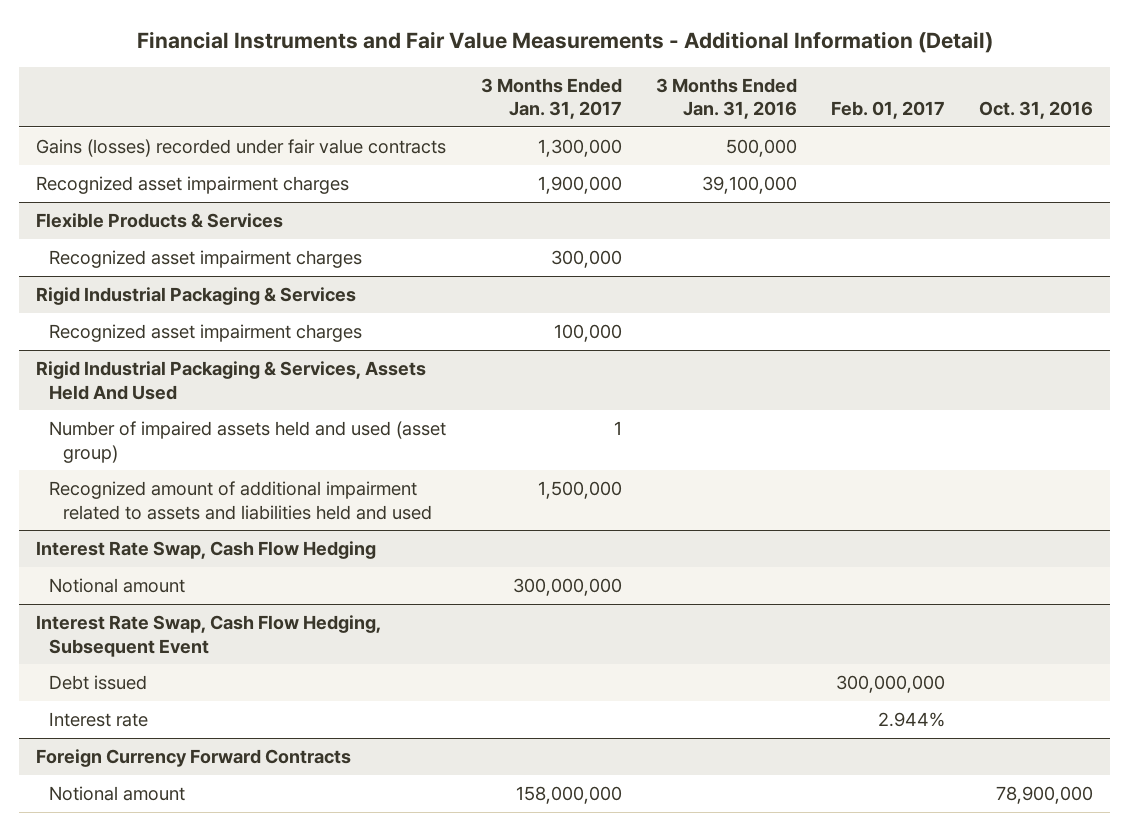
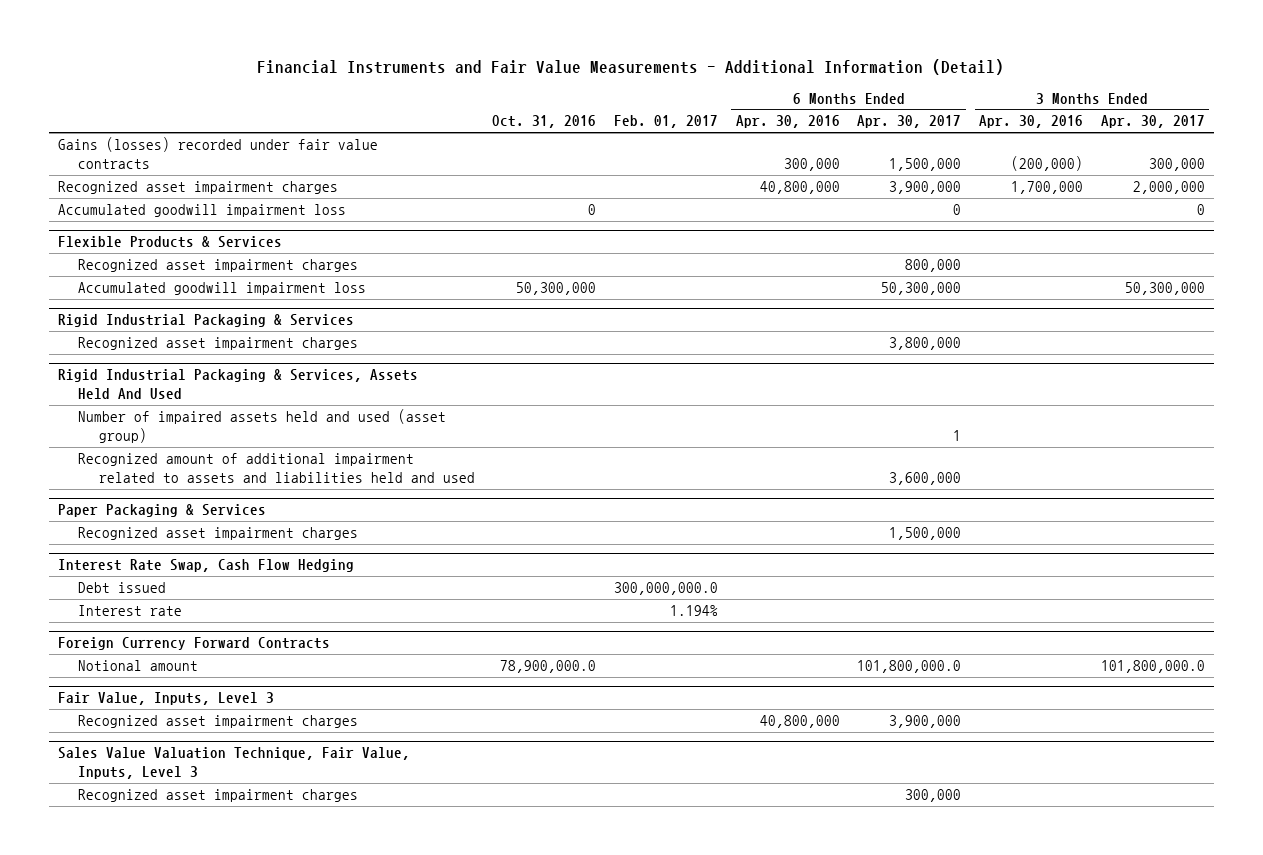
- | 3 Months Ended Jan. 31, 2017 | 3 Months Ended Jan. 31, 2016 | Feb. 01, 2017 | Oct. 31, 2016
+ | Oct. 31, 2016 | Feb. 01, 2017 | 6 Months Ended Apr. 30, 2016 | 6 Months Ended Apr. 30, 2017 | 3 Months Ended Apr. 30, 2016 | 3 Months Ended Apr. 30, 2017
+ Accumulated goodwill impairment loss | 0 | | | 0 | | 0
@ Flexible Products & Services
+ Accumulated goodwill impairment loss | 50,300,000 | | | 50,300,000 | | 50,300,000
+ Paper Packaging & Services
+ Recognized asset impairment charges | | | | 1,500,000 | |
@ Interest Rate Swap, Cash Flow Hedging
- Notional amount | 300,000,000 | | |
- Interest Rate Swap, Cash Flow Hedging, Subsequent Event
- Debt issued | | | 300,000,000 |
- Interest rate | | | 2.944% |
@ Interest Rate Swap, Cash Flow Hedging
+ Debt issued | | 300,000,000.0 | | | |
+ Interest rate | | 1.194% | | | |
@ Foreign Currency Forward Contracts
- Notional amount | 158,000,000 | | | 78,900,000
+ Notional amount | 78,900,000.0 | | | 101,800,000.0 | | 101,800,000.0
+ Fair Value, Inputs, Level 3
+ Recognized asset impairment charges | | | 40,800,000 | 3,900,000 | |
+ Sales Value Valuation Technique, Fair Value, Inputs, Level 3
+ Recognized asset impairment charges | | | | 300,000 | |

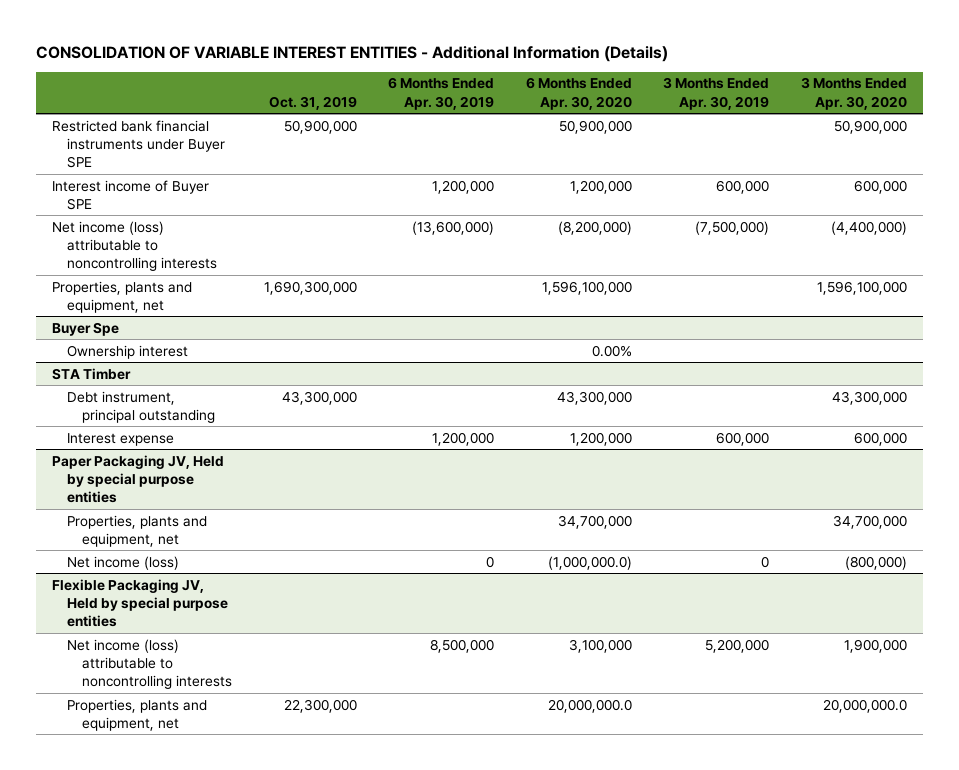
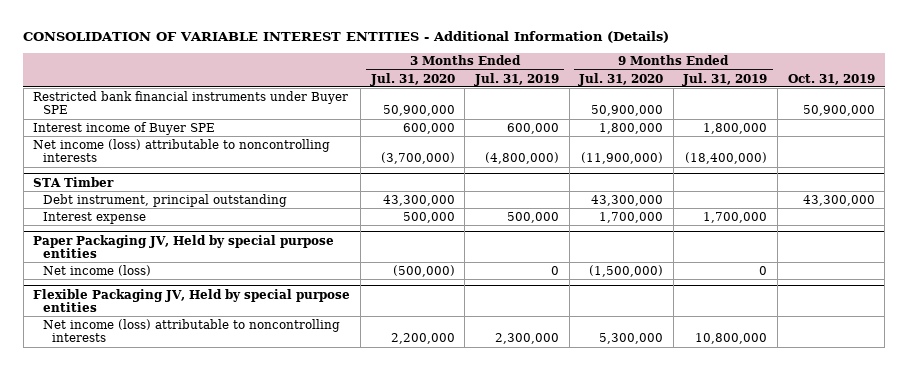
- | Oct. 31, 2019 | 6 Months Ended Apr. 30, 2019 | 6 Months Ended Apr. 30, 2020 | 3 Months Ended Apr. 30, 2019 | 3 Months Ended Apr. 30, 2020
+ | 3 Months Ended Jul. 31, 2020 | 3 Months Ended Jul. 31, 2019 | 9 Months Ended Jul. 31, 2020 | 9 Months Ended Jul. 31, 2019 | Oct. 31, 2019
- Properties, plants and equipment, net | 1,690,300,000 | | 1,596,100,000 | | 1,596,100,000
- Buyer Spe
- Ownership interest | | | 0.00% | |
@ Paper Packaging JV, Held by special purpose entities
- Properties, plants and equipment, net | | | 34,700,000 | | 34,700,000
@ Flexible Packaging JV, Held by special purpose entities
- Properties, plants and equipment, net | 22,300,000 | | 20,000,000.0 | | 20,000,000.0

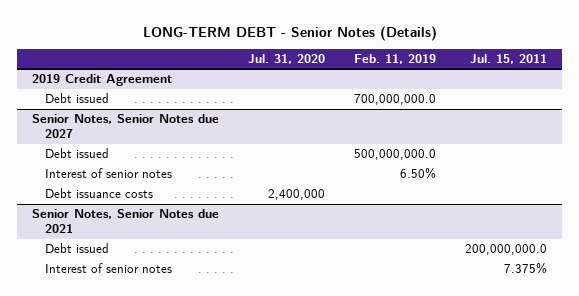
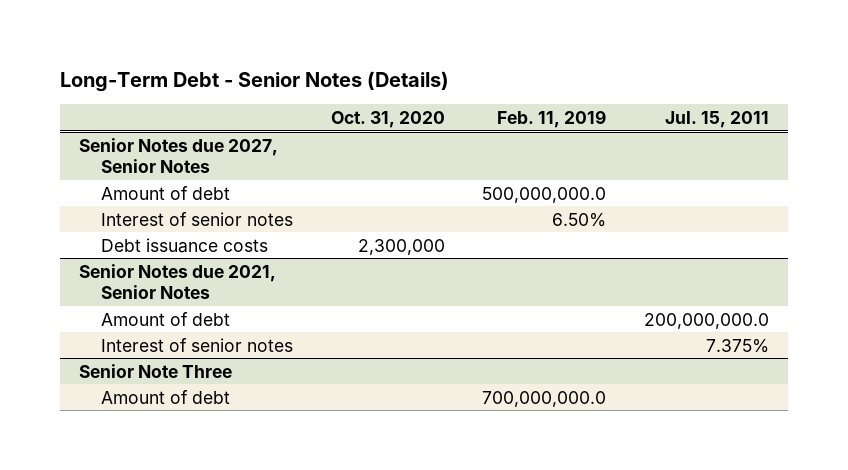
- LONG-TERM DEBT - Senior Notes (Details)
+ Long-Term Debt - Senior Notes (Details)
- | Jul. 31, 2020 | Feb. 11, 2019 | Jul. 15, 2011
+ | Oct. 31, 2020 | Feb. 11, 2019 | Jul. 15, 2011
- 2019 Credit Agreement
- Debt issued | | 700,000,000.0 |
- Senior Notes, Senior Notes due 2027
- Debt issued | | 500,000,000.0 |
+ Senior Notes due 2027, Senior Notes
+ Amount of debt | | 500,000,000.0 |
- Senior Notes, Senior Notes due 2021
- Debt issued | | | 200,000,000.0
+ Senior Notes due 2021, Senior Notes
+ Amount of debt | | | 200,000,000.0
+ Senior Note Three
+ Amount of debt | | 700,000,000.0 |

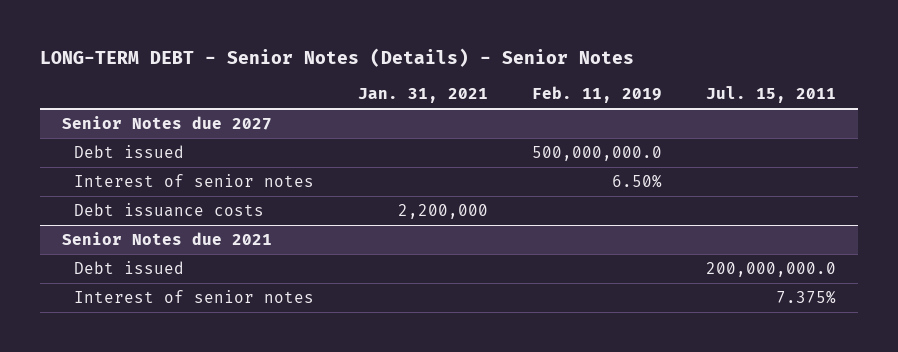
- Long-Term Debt - Senior Notes (Details)
+ LONG-TERM DEBT - Senior Notes (Details) - Senior Notes
- | Oct. 31, 2020 | Feb. 11, 2019 | Jul. 15, 2011
+ | Jan. 31, 2021 | Feb. 11, 2019 | Jul. 15, 2011
- Senior Notes due 2027, Senior Notes
- Amount of debt | | 500,000,000.0 |
+ Senior Notes due 2027
+ Debt issued | | 500,000,000.0 |
- Senior Notes due 2021, Senior Notes
- Amount of debt | | | 200,000,000.0
+ Senior Notes due 2021
+ Debt issued | | | 200,000,000.0
- Senior Note Three
- Amount of debt | | 700,000,000.0 |

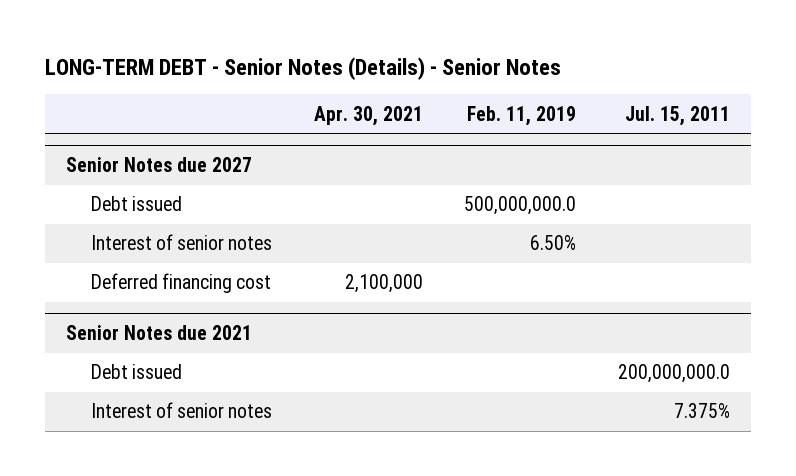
- | Jan. 31, 2021 | Feb. 11, 2019 | Jul. 15, 2011
+ | Apr. 30, 2021 | Feb. 11, 2019 | Jul. 15, 2011
@ Senior Notes due 2027
- Debt issuance costs | 2,200,000 | |
+ Deferred financing cost | 2,100,000 | |

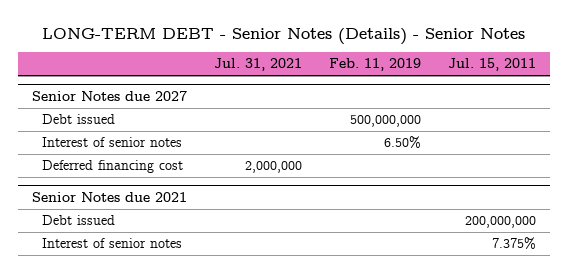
- | Apr. 30, 2021 | Feb. 11, 2019 | Jul. 15, 2011
+ | Jul. 31, 2021 | Feb. 11, 2019 | Jul. 15, 2011
@ Senior Notes due 2027
- Debt issued | | 500,000,000.0 |
+ Debt issued | | 500,000,000 |
@ Senior Notes due 2021
- Debt issued | | | 200,000,000.0
+ Debt issued | | | 200,000,000

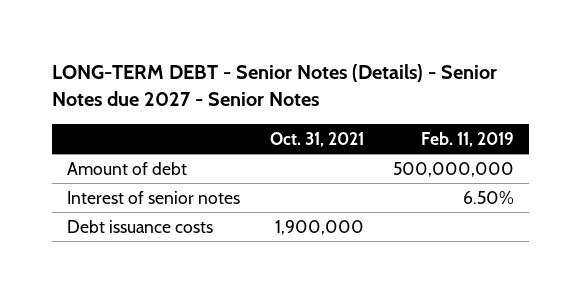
- LONG-TERM DEBT - Senior Notes (Details) - Senior Notes
+ LONG-TERM DEBT - Senior Notes (Details) - Senior Notes due 2027 - Senior Notes
- | Jul. 31, 2021 | Feb. 11, 2019 | Jul. 15, 2011
+ | Oct. 31, 2021 | Feb. 11, 2019
- Senior Notes due 2027
- Debt issued | | 500,000,000 |
+ Amount of debt | | 500,000,000
- Deferred financing cost | 2,000,000 | |
- Senior Notes due 2021
- Debt issued | | | 200,000,000
- Interest of senior notes | | | 7.375%
+ Debt issuance costs | 1,900,000 |

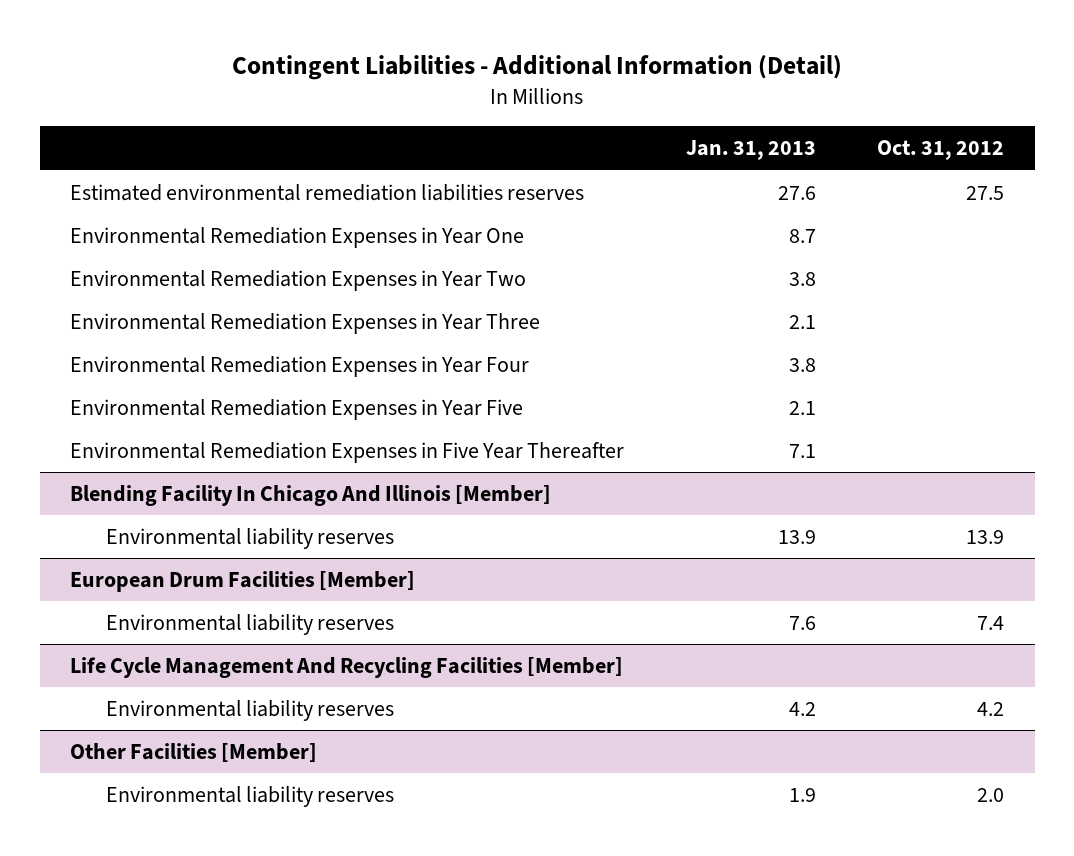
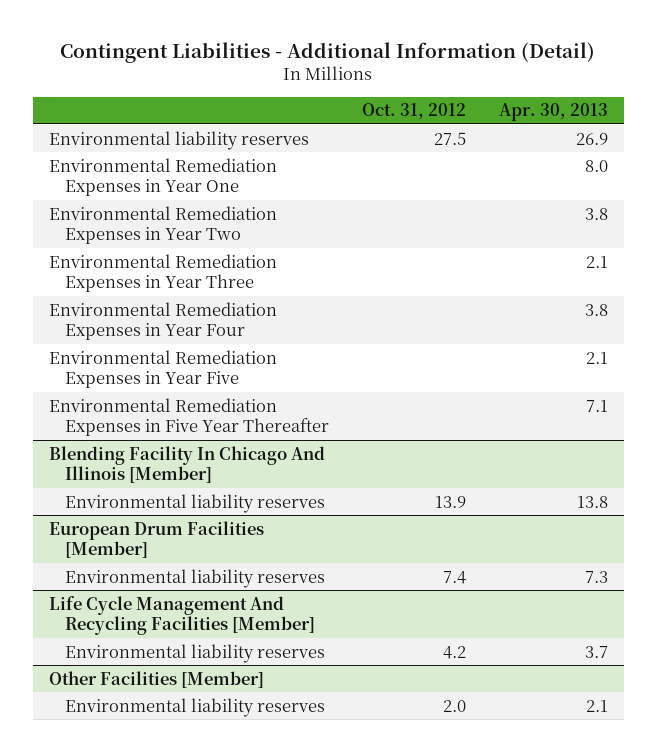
- | Jan. 31, 2013 | Oct. 31, 2012
+ | Oct. 31, 2012 | Apr. 30, 2013
- Estimated environmental remediation liabilities reserves | 27.6 | 27.5
+ Environmental liability reserves | 27.5 | 26.9

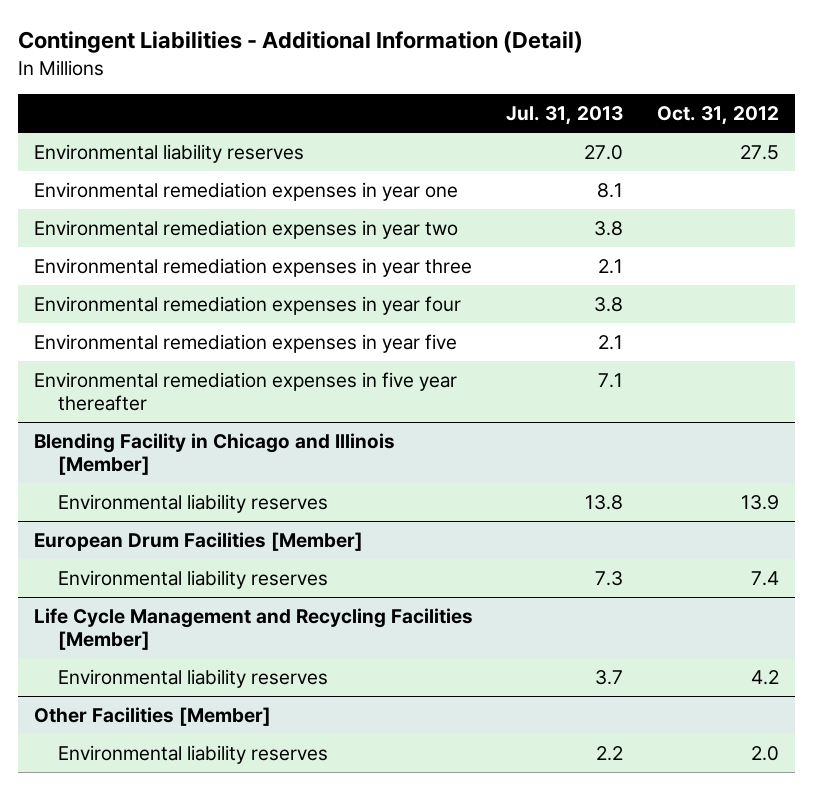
- | Oct. 31, 2012 | Apr. 30, 2013
+ | Jul. 31, 2013 | Oct. 31, 2012
- Environmental Remediation Expenses in Year One | | 8.0
- Environmental Remediation Expenses in Year Two | | 3.8
- Environmental Remediation Expenses in Year Three | | 2.1
- Environmental Remediation Expenses in Year Four | | 3.8
- Environmental Remediation Expenses in Year Five | | 2.1
- Environmental Remediation Expenses in Five Year Thereafter | | 7.1
- Blending Facility In Chicago And Illinois [Member]
+ Environmental remediation expenses in year one | 8.1 |
+ Environmental remediation expenses in year two | 3.8 |
+ Environmental remediation expenses in year three | 2.1 |
+ Environmental remediation expenses in year four | 3.8 |
+ Environmental remediation expenses in year five | 2.1 |
+ Environmental remediation expenses in five year thereafter | 7.1 |
+ Blending Facility in Chicago and Illinois [Member]
- Life Cycle Management And Recycling Facilities [Member]
+ Life Cycle Management and Recycling Facilities [Member]

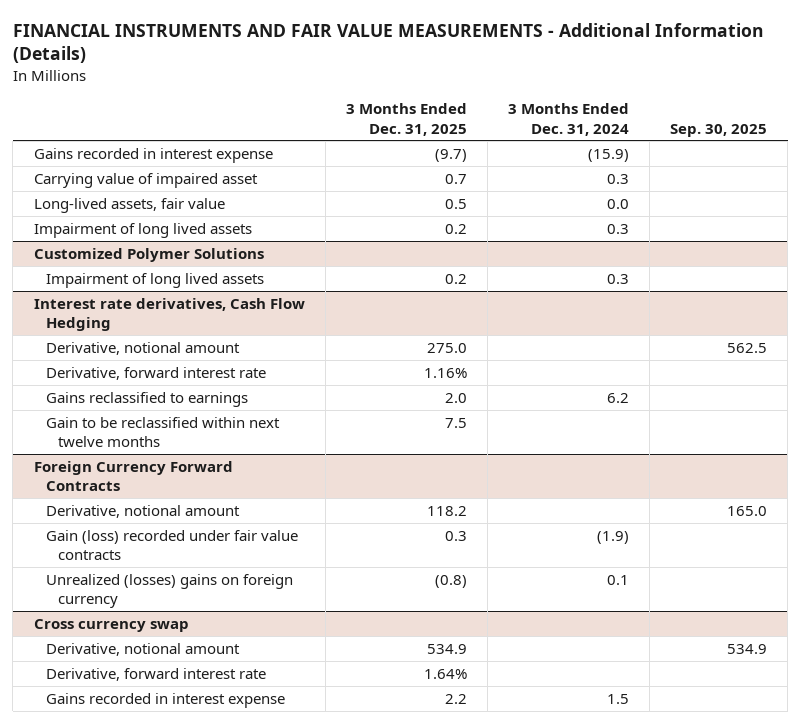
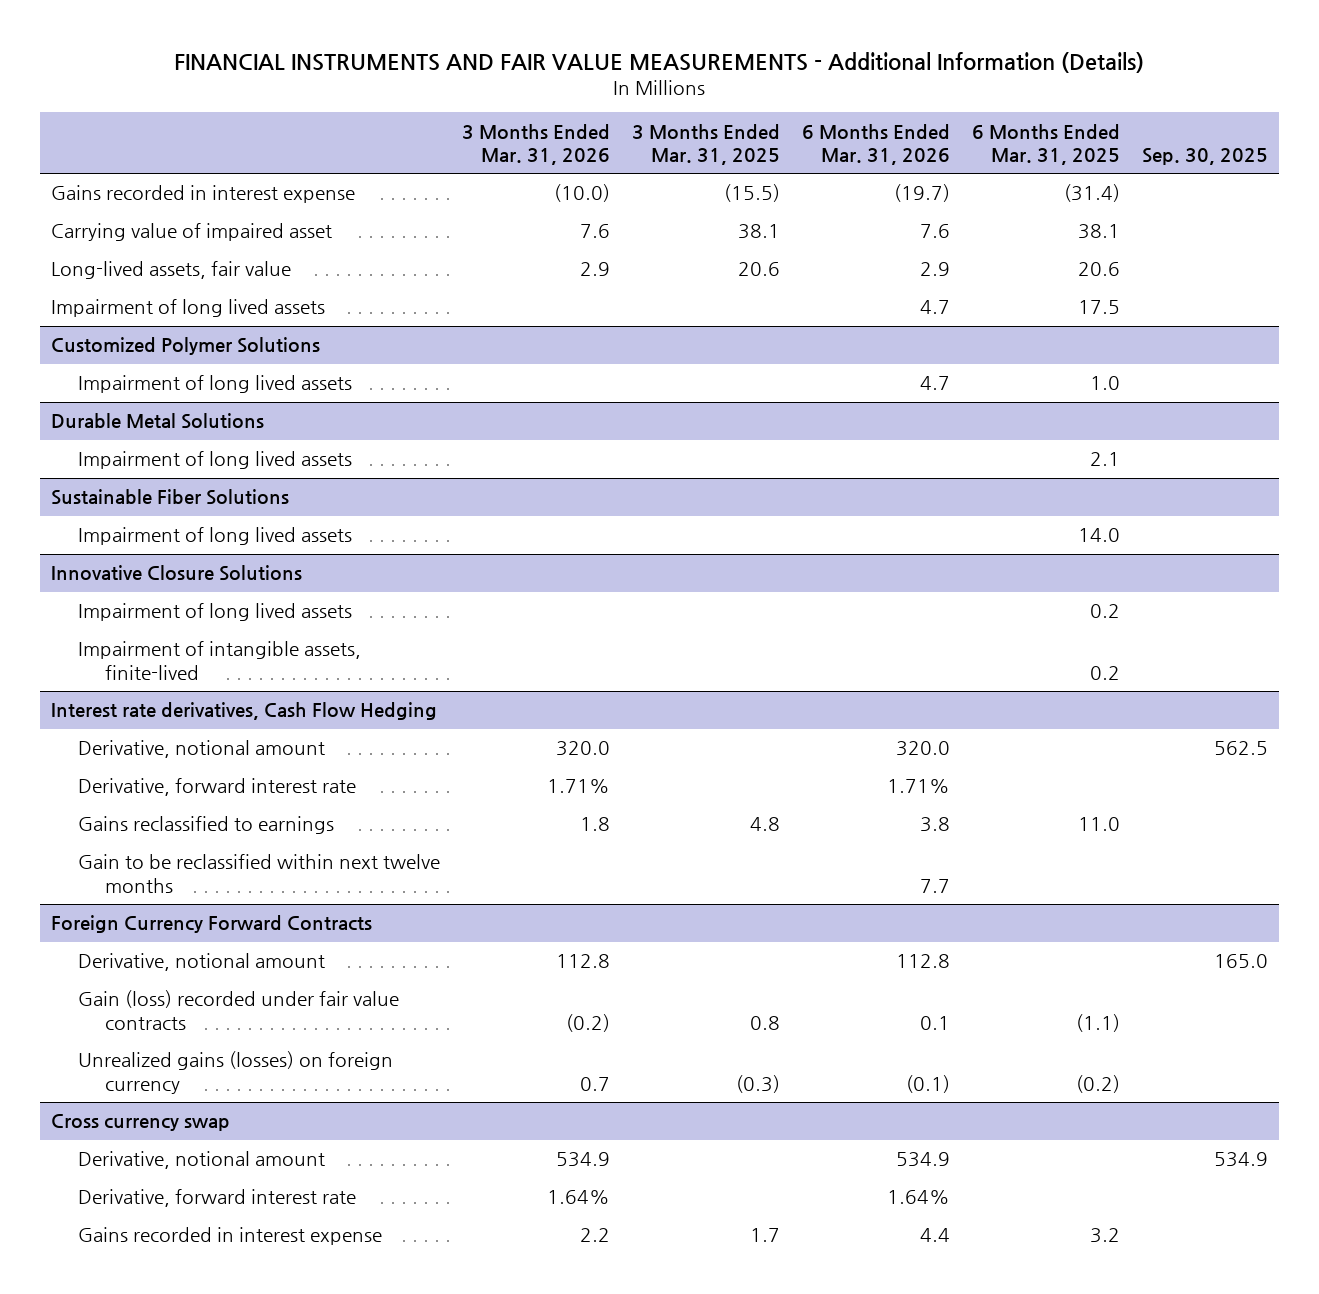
- | 3 Months Ended Dec. 31, 2025 | 3 Months Ended Dec. 31, 2024 | Sep. 30, 2025
+ | 3 Months Ended Mar. 31, 2026 | 3 Months Ended Mar. 31, 2025 | 6 Months Ended Mar. 31, 2026 | 6 Months Ended Mar. 31, 2025 | Sep. 30, 2025
+ Durable Metal Solutions
+ Impairment of long lived assets | | | | 2.1 |
+ Sustainable Fiber Solutions
+ Impairment of long lived assets | | | | 14.0 |
+ Innovative Closure Solutions
+ Impairment of long lived assets | | | | 0.2 |
+ Impairment of intangible assets, finite-lived | | | | 0.2 |
@ Foreign Currency Forward Contracts
- Unrealized (losses) gains on foreign currency | (0.8) | 0.1 |
+ Unrealized gains (losses) on foreign currency | 0.7 | (0.3) | (0.1) | (0.2) |

